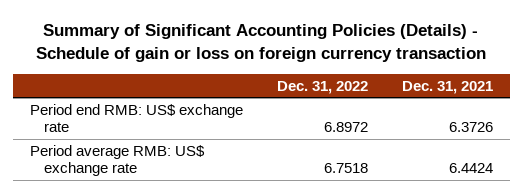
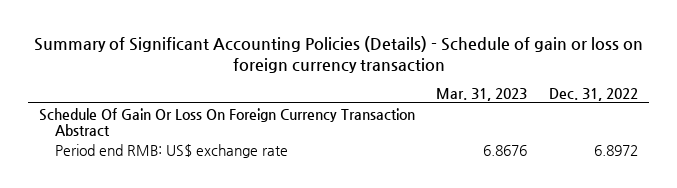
- | Dec. 31, 2022 | Dec. 31, 2021
+ | Mar. 31, 2023 | Dec. 31, 2022
+ Schedule Of Gain Or Loss On Foreign Currency Transaction Abstract
- Period average RMB: US$ exchange rate | 6.7518 | 6.4424

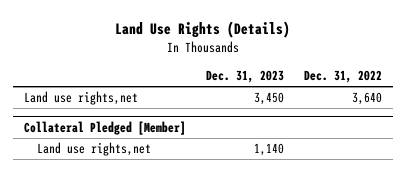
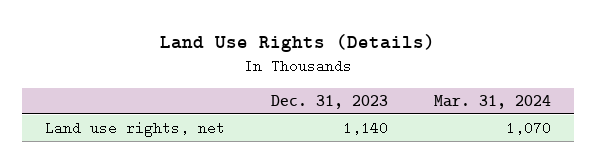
- | Dec. 31, 2023 | Dec. 31, 2022
+ | Dec. 31, 2023 | Mar. 31, 2024
- Land use rights,net | 3,450 | 3,640
- Collateral Pledged [Member]
- Land use rights,net | 1,140 |
+ Land use rights, net | 1,140 | 1,070

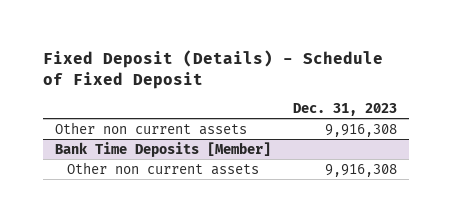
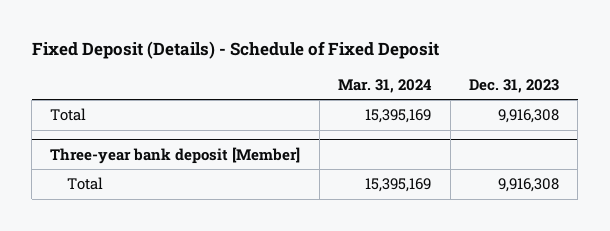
- | Dec. 31, 2023
+ | Mar. 31, 2024 | Dec. 31, 2023
- Other non current assets | 9,916,308
- Bank Time Deposits [Member]
- Other non current assets | 9,916,308
+ Total | 15,395,169 | 9,916,308
+ Three-year bank deposit [Member]
+ Total | 15,395,169 | 9,916,308

